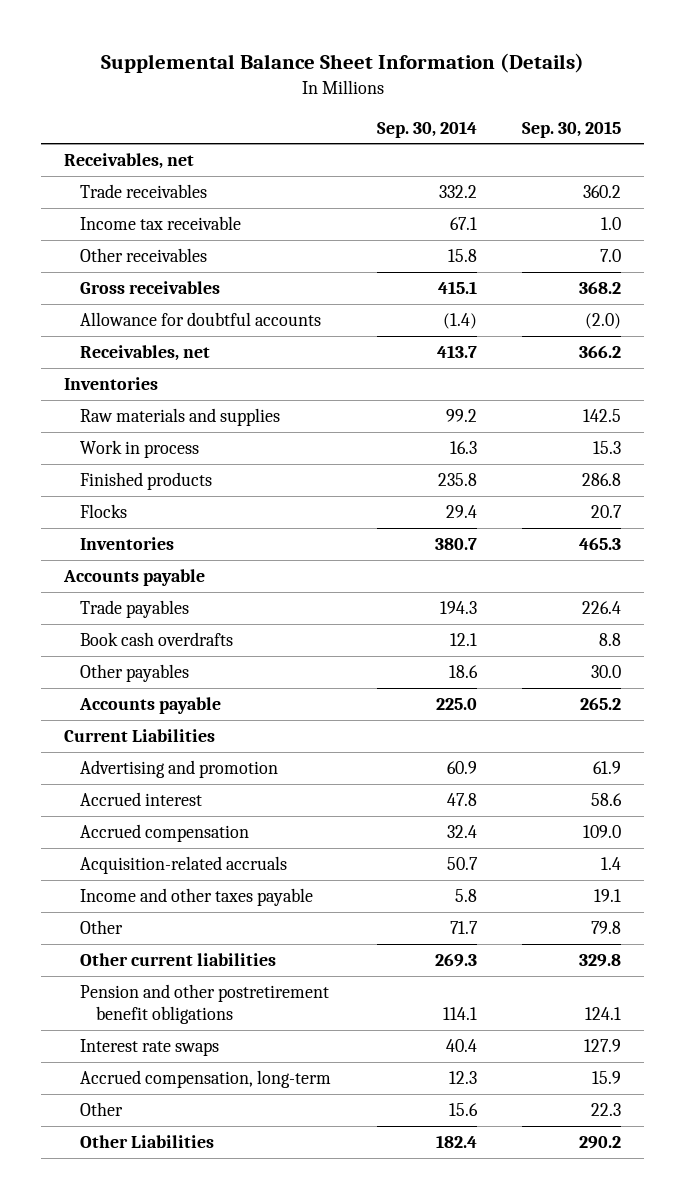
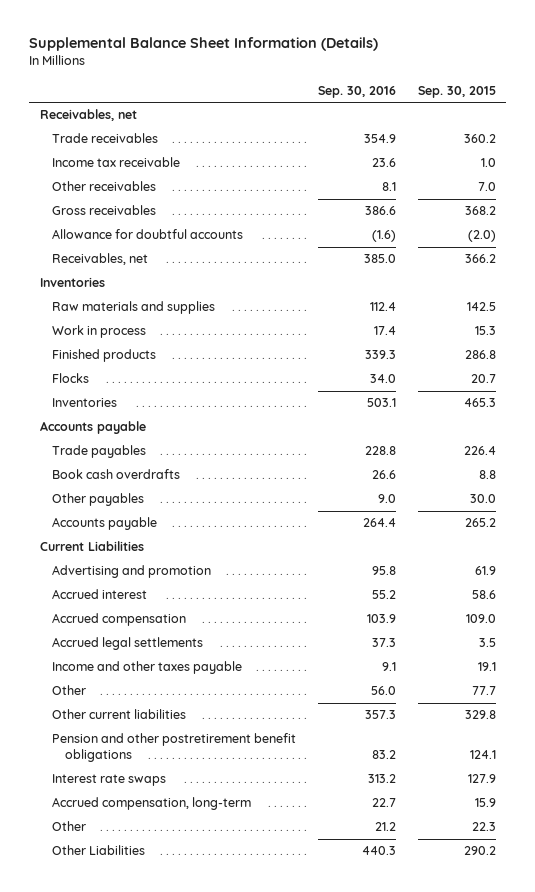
- | Sep. 30, 2014 | Sep. 30, 2015
+ | Sep. 30, 2016 | Sep. 30, 2015
- Acquisition-related accruals | 50.7 | 1.4
+ Accrued legal settlements | 37.3 | 3.5
- Other | 71.7 | 79.8
+ Other | 56.0 | 77.7

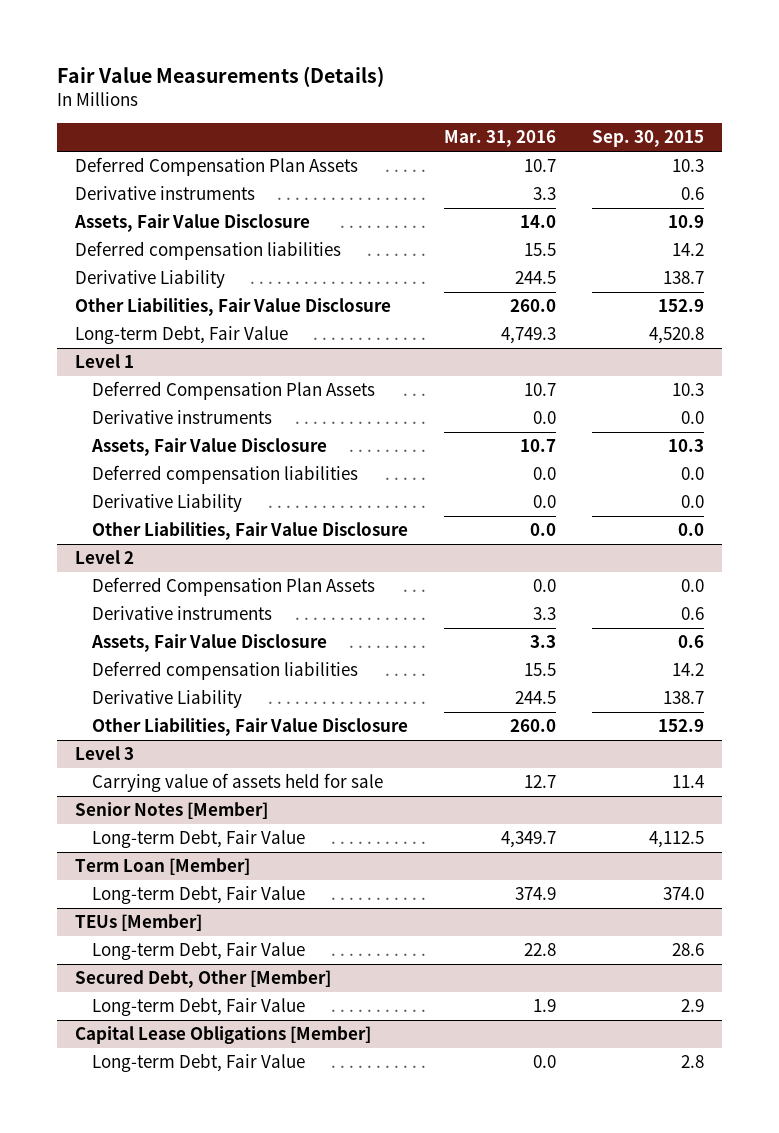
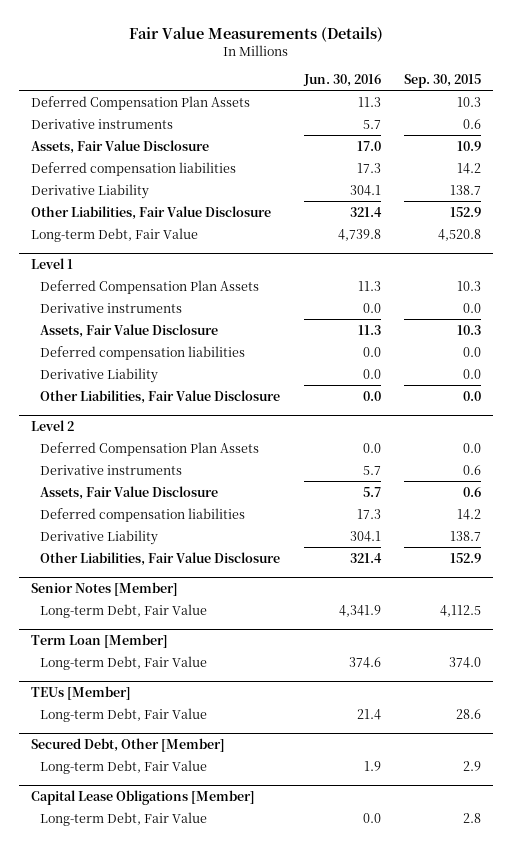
- | Mar. 31, 2016 | Sep. 30, 2015
+ | Jun. 30, 2016 | Sep. 30, 2015
- Level 3
- Carrying value of assets held for sale | 12.7 | 11.4

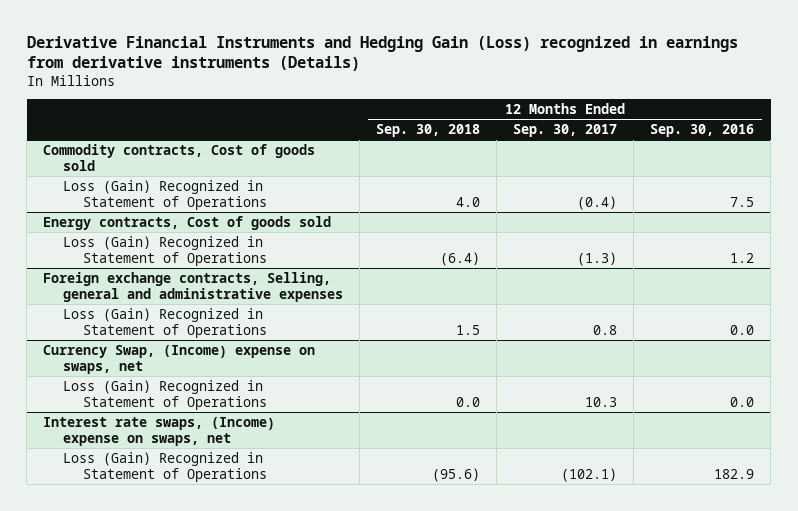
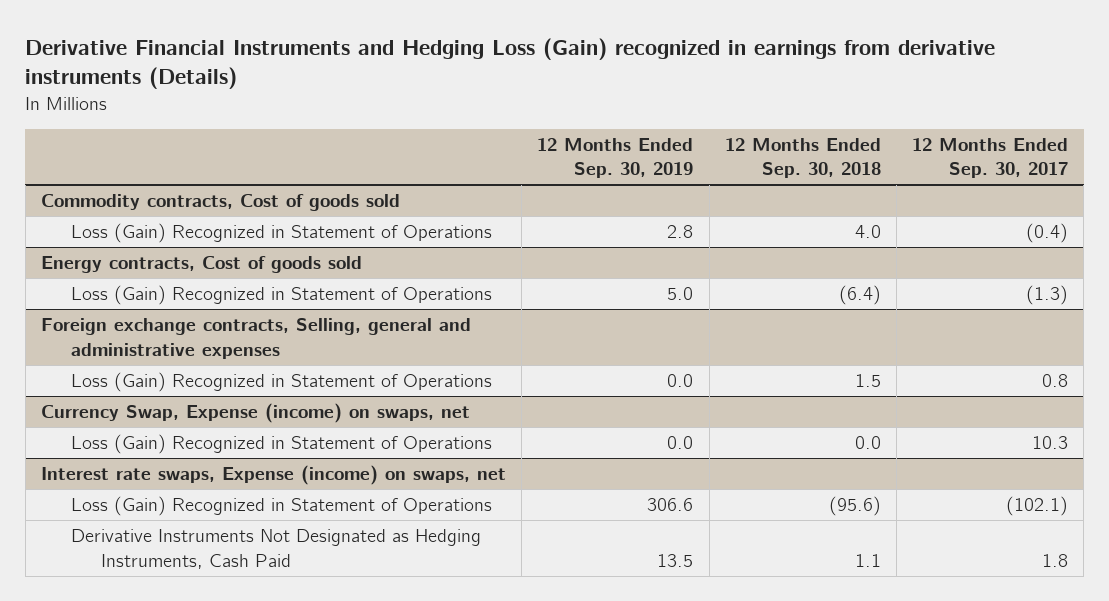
- Derivative Financial Instruments and Hedging Gain (Loss) recognized in earnings from derivative instruments (Details)
+ Derivative Financial Instruments and Hedging Loss (Gain) recognized in earnings from derivative instruments (Details)
- | 12 Months Ended Sep. 30, 2018 | 12 Months Ended Sep. 30, 2017 | 12 Months Ended Sep. 30, 2016
+ | 12 Months Ended Sep. 30, 2019 | 12 Months Ended Sep. 30, 2018 | 12 Months Ended Sep. 30, 2017
- Currency Swap, (Income) expense on swaps, net
+ Currency Swap, Expense (income) on swaps, net
- Interest rate swaps, (Income) expense on swaps, net
+ Interest rate swaps, Expense (income) on swaps, net
+ Derivative Instruments Not Designated as Hedging Instruments, Cash Paid | 13.5 | 1.1 | 1.8

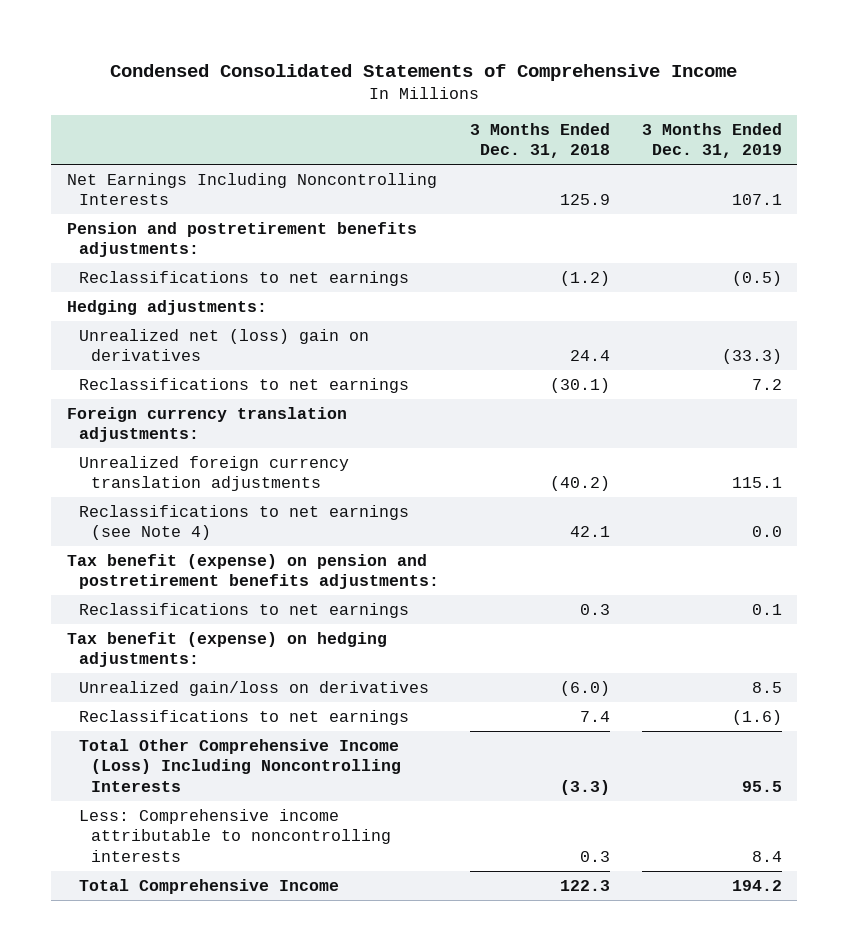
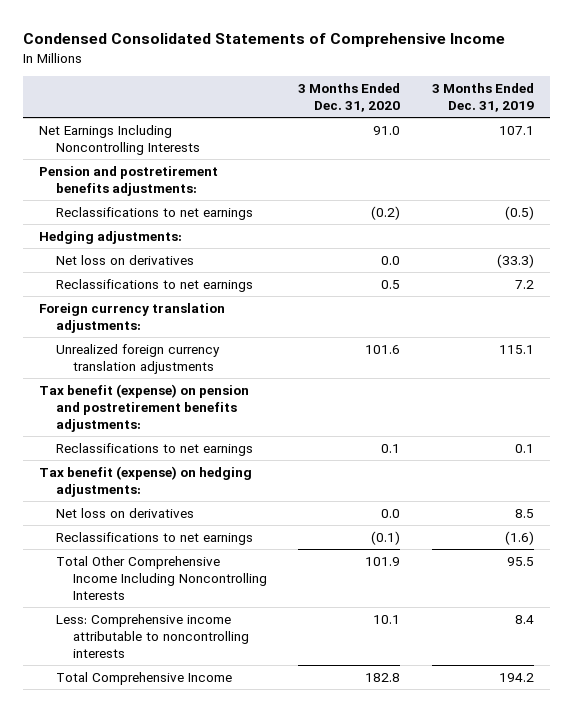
- | 3 Months Ended Dec. 31, 2018 | 3 Months Ended Dec. 31, 2019
+ | 3 Months Ended Dec. 31, 2020 | 3 Months Ended Dec. 31, 2019
- Unrealized net (loss) gain on derivatives | 24.4 | (33.3)
+ Net loss on derivatives | 0.0 | (33.3)
- Reclassifications to net earnings (see Note 4) | 42.1 | 0.0
- Unrealized gain/loss on derivatives | (6.0) | 8.5
+ Net loss on derivatives | 0.0 | 8.5
- Total Other Comprehensive Income (Loss) Including Noncontrolling Interests | (3.3) | 95.5
+ Total Other Comprehensive Income Including Noncontrolling Interests | 101.9 | 95.5

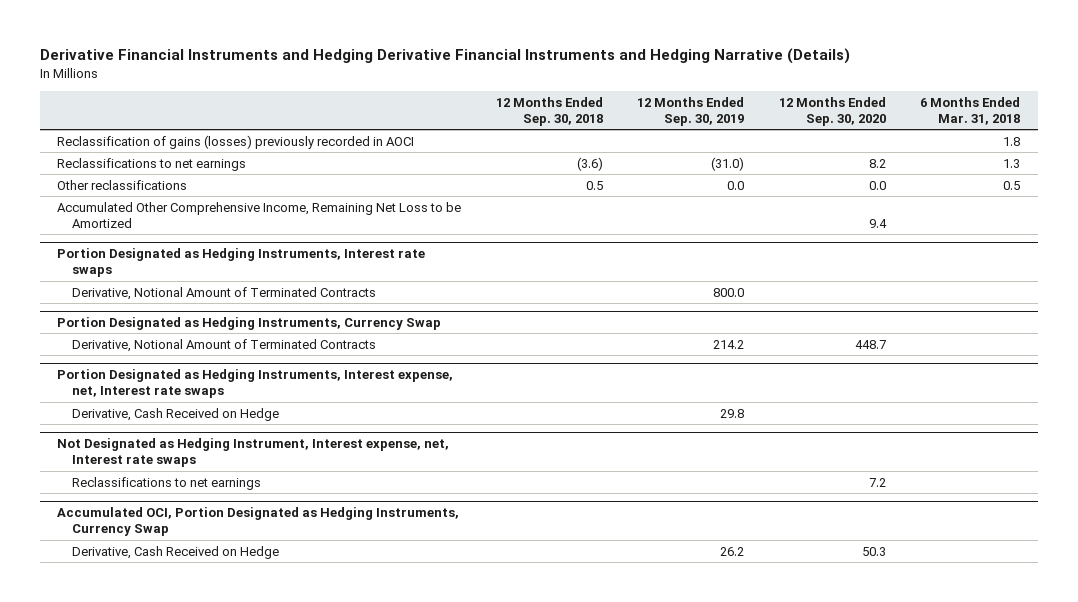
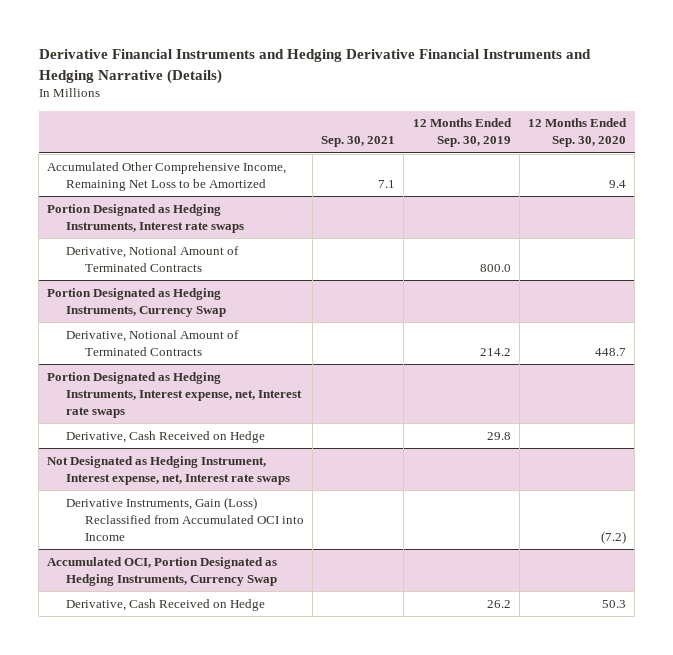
- | 12 Months Ended Sep. 30, 2018 | 12 Months Ended Sep. 30, 2019 | 12 Months Ended Sep. 30, 2020 | 6 Months Ended Mar. 31, 2018
+ | Sep. 30, 2021 | 12 Months Ended Sep. 30, 2019 | 12 Months Ended Sep. 30, 2020
- Reclassification of gains (losses) previously recorded in AOCI | | | | 1.8
- Reclassifications to net earnings | (3.6) | (31.0) | 8.2 | 1.3
- Other reclassifications | 0.5 | 0.0 | 0.0 | 0.5
@ Not Designated as Hedging Instrument, Interest expense, net, Interest rate swaps
- Reclassifications to net earnings | | | 7.2 |
+ Derivative Instruments, Gain (Loss) Reclassified from Accumulated OCI into Income | | | (7.2)

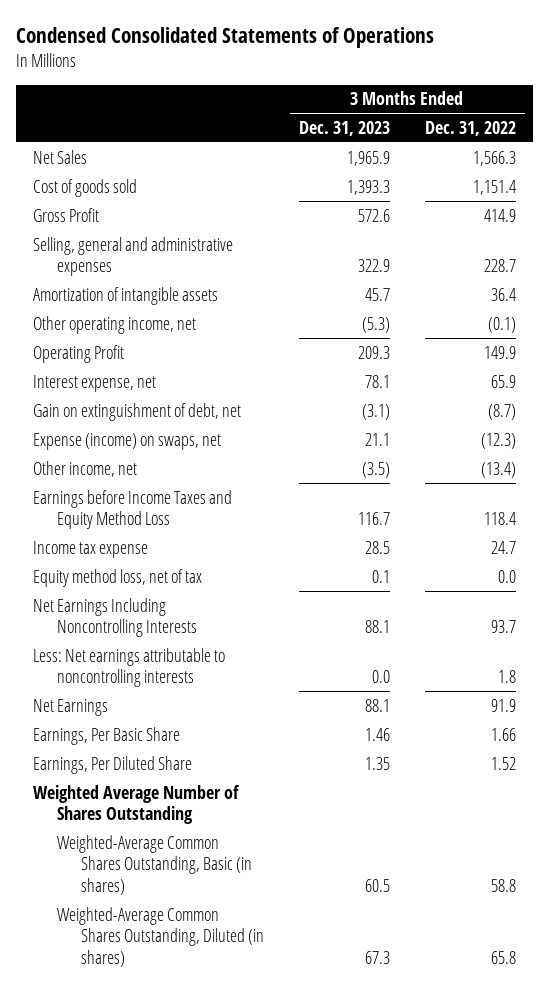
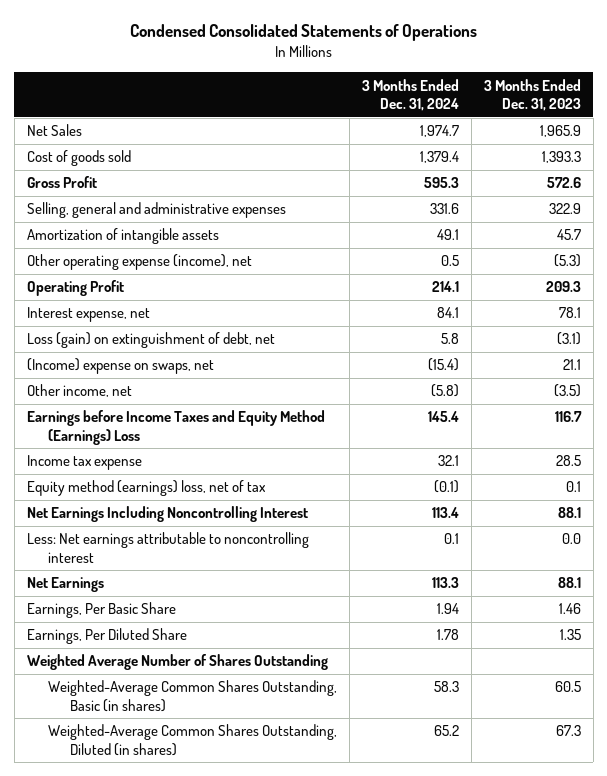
- | 3 Months Ended Dec. 31, 2023 | 3 Months Ended Dec. 31, 2022
+ | 3 Months Ended Dec. 31, 2024 | 3 Months Ended Dec. 31, 2023
- Other operating income, net | (5.3) | (0.1)
+ Other operating expense (income), net | 0.5 | (5.3)
- Gain on extinguishment of debt, net | (3.1) | (8.7)
- Expense (income) on swaps, net | 21.1 | (12.3)
+ Loss (gain) on extinguishment of debt, net | 5.8 | (3.1)
+ (Income) expense on swaps, net | (15.4) | 21.1
- Earnings before Income Taxes and Equity Method Loss | 116.7 | 118.4
+ Earnings before Income Taxes and Equity Method (Earnings) Loss | 145.4 | 116.7
- Equity method loss, net of tax | 0.1 | 0.0
- Net Earnings Including Noncontrolling Interests | 88.1 | 93.7
- Less: Net earnings attributable to noncontrolling interests | 0.0 | 1.8
+ Equity method (earnings) loss, net of tax | (0.1) | 0.1
+ Net Earnings Including Noncontrolling Interest | 113.4 | 88.1
+ Less: Net earnings attributable to noncontrolling interest | 0.1 | 0.0

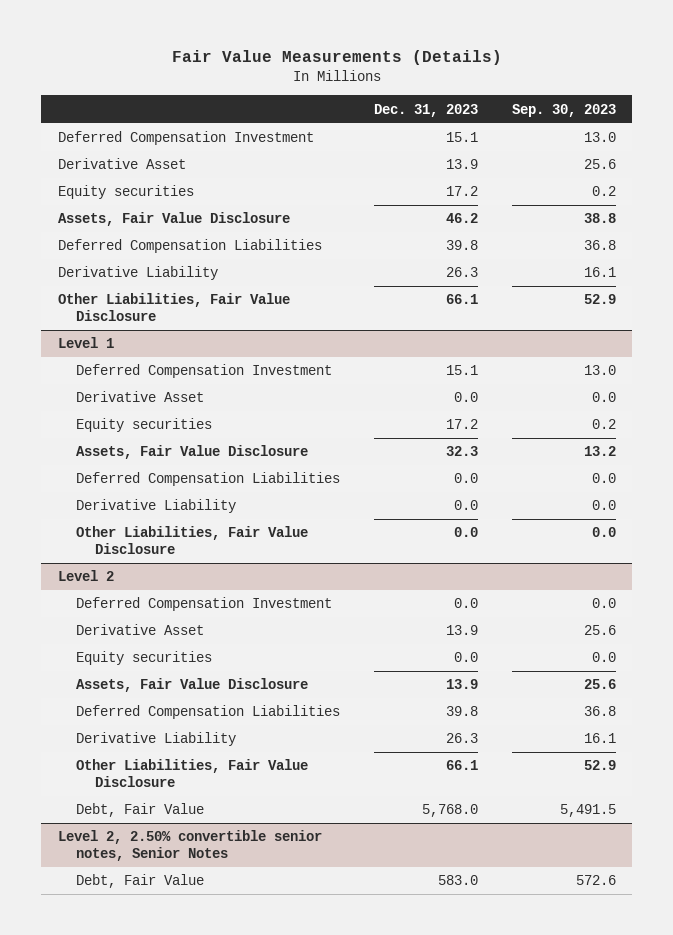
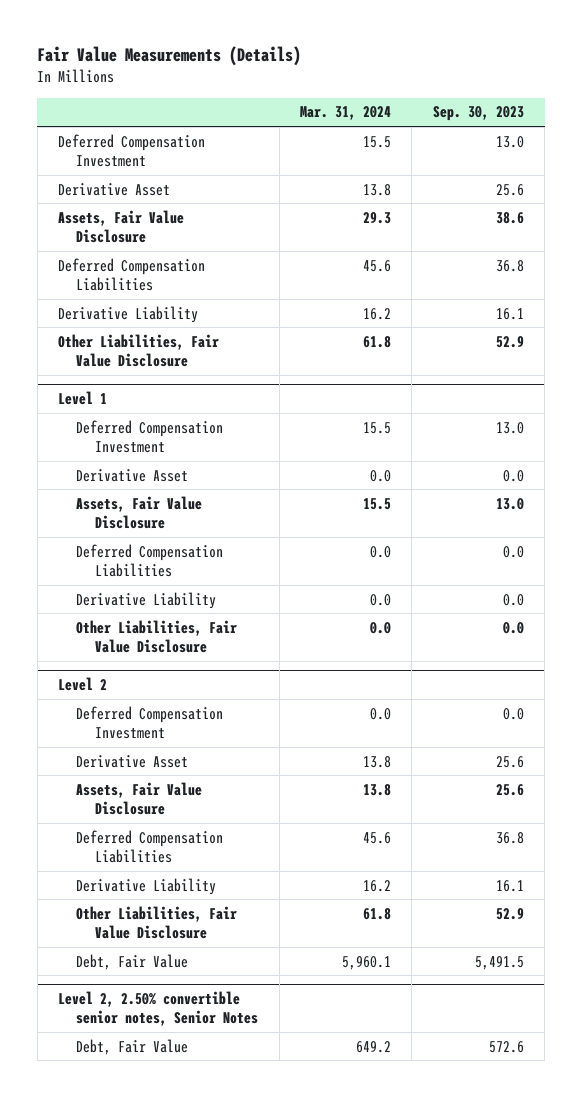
- | Dec. 31, 2023 | Sep. 30, 2023
+ | Mar. 31, 2024 | Sep. 30, 2023
- Equity securities | 17.2 | 0.2
- Assets, Fair Value Disclosure | 46.2 | 38.8
+ Assets, Fair Value Disclosure | 29.3 | 38.6
@ Level 1
- Equity securities | 17.2 | 0.2
- Assets, Fair Value Disclosure | 32.3 | 13.2
+ Assets, Fair Value Disclosure | 15.5 | 13.0
@ Level 2
- Equity securities | 0.0 | 0.0

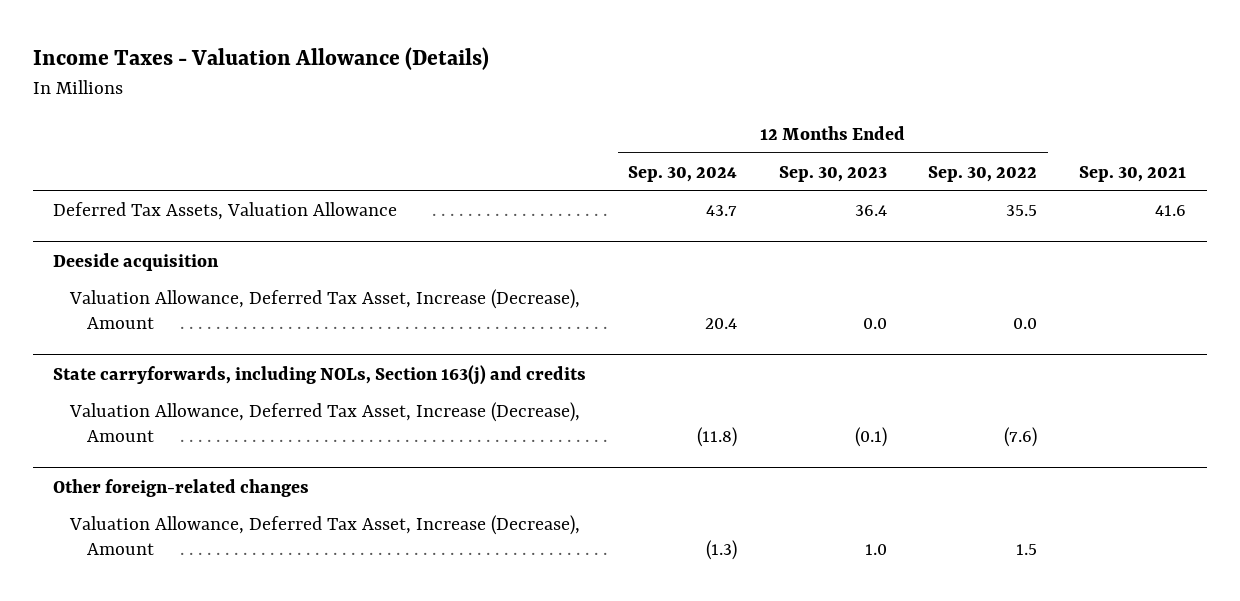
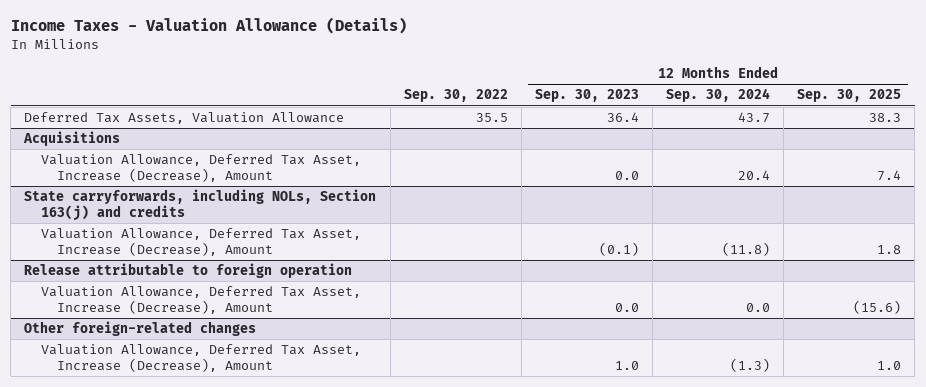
- | 12 Months Ended Sep. 30, 2024 | 12 Months Ended Sep. 30, 2023 | 12 Months Ended Sep. 30, 2022 | Sep. 30, 2021
+ | Sep. 30, 2022 | 12 Months Ended Sep. 30, 2023 | 12 Months Ended Sep. 30, 2024 | 12 Months Ended Sep. 30, 2025
- Deeside acquisition
+ Acquisitions
+ Release attributable to foreign operation
+ Valuation Allowance, Deferred Tax Asset, Increase (Decrease), Amount | | 0.0 | 0.0 | (15.6)

